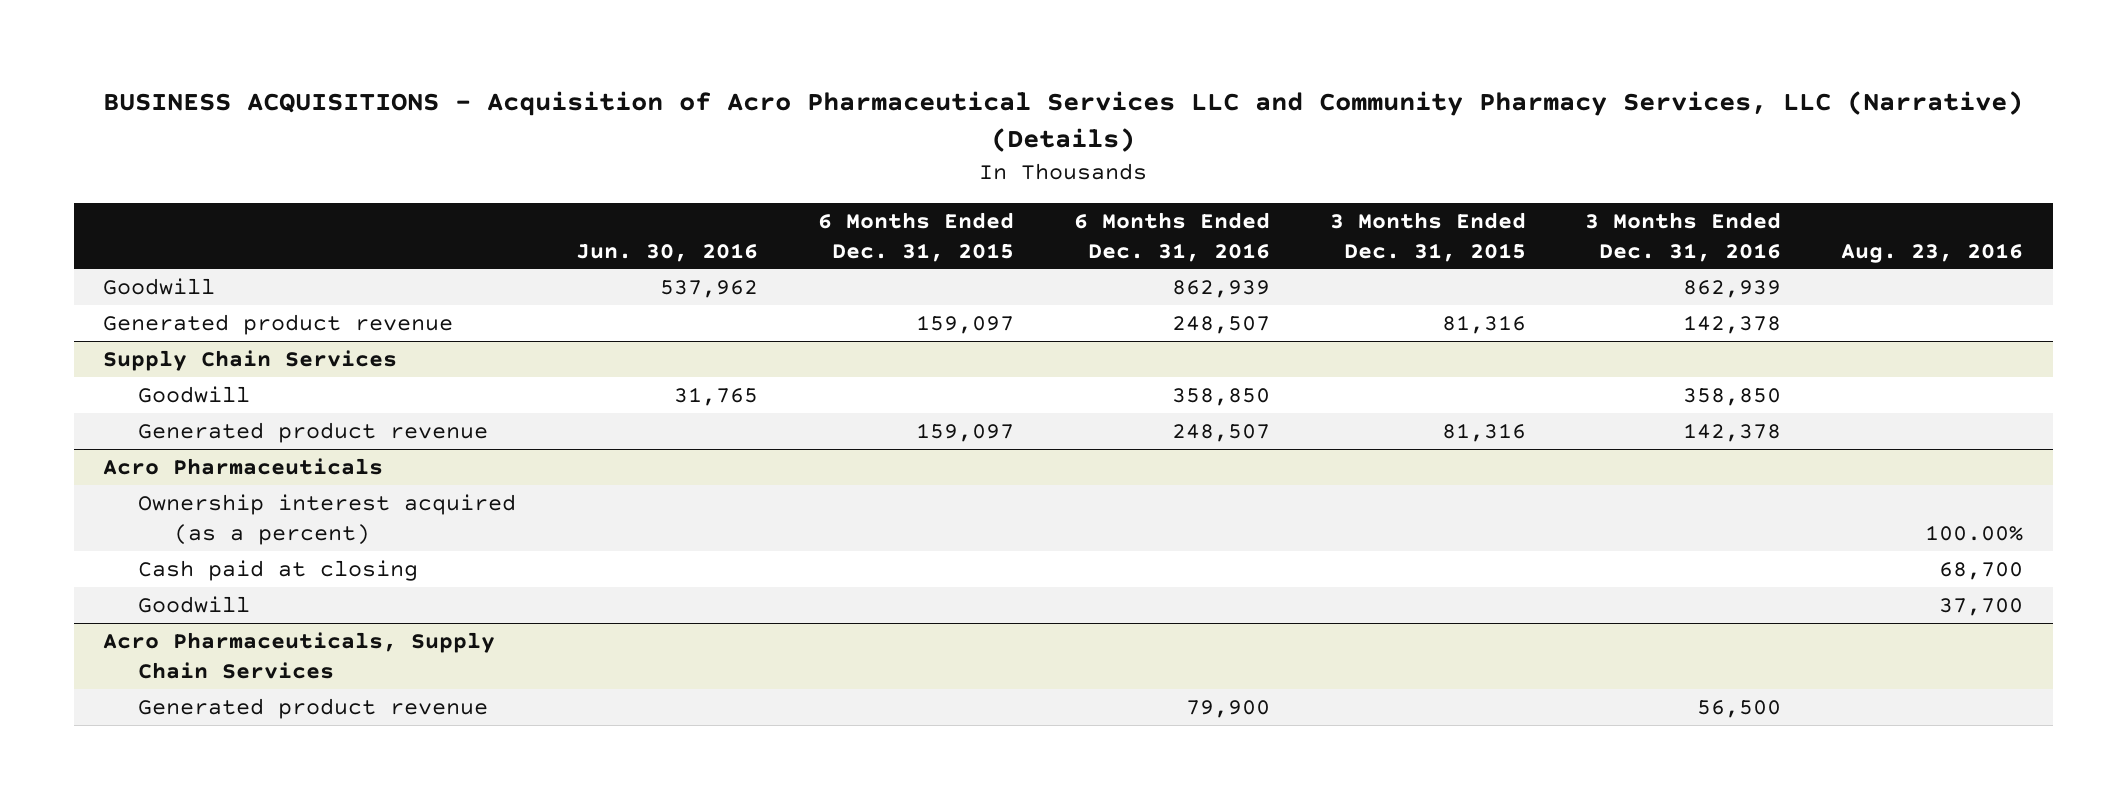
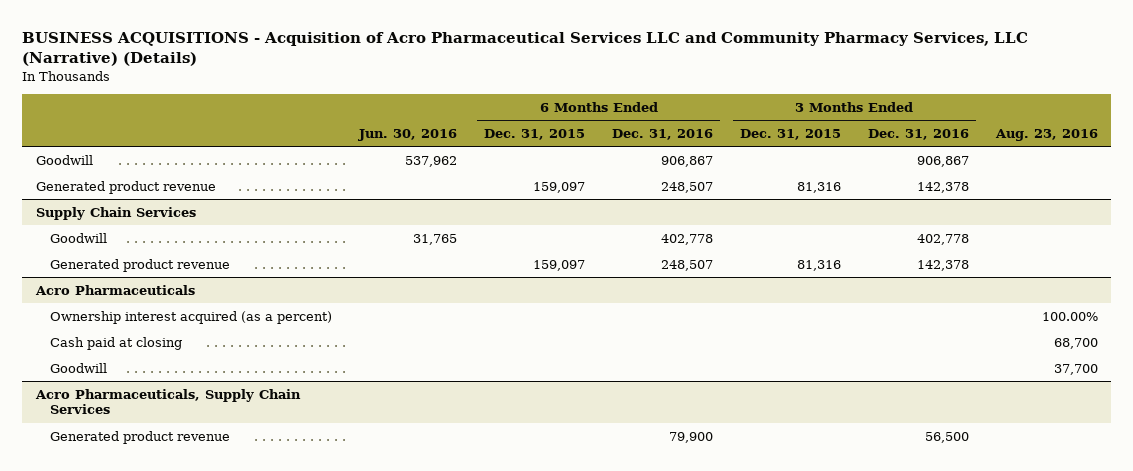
- Goodwill | 537,962 | | 862,939 | | 862,939 |
+ Goodwill | 537,962 | | 906,867 | | 906,867 |
@ Supply Chain Services
- Goodwill | 31,765 | | 358,850 | | 358,850 |
+ Goodwill | 31,765 | | 402,778 | | 402,778 |

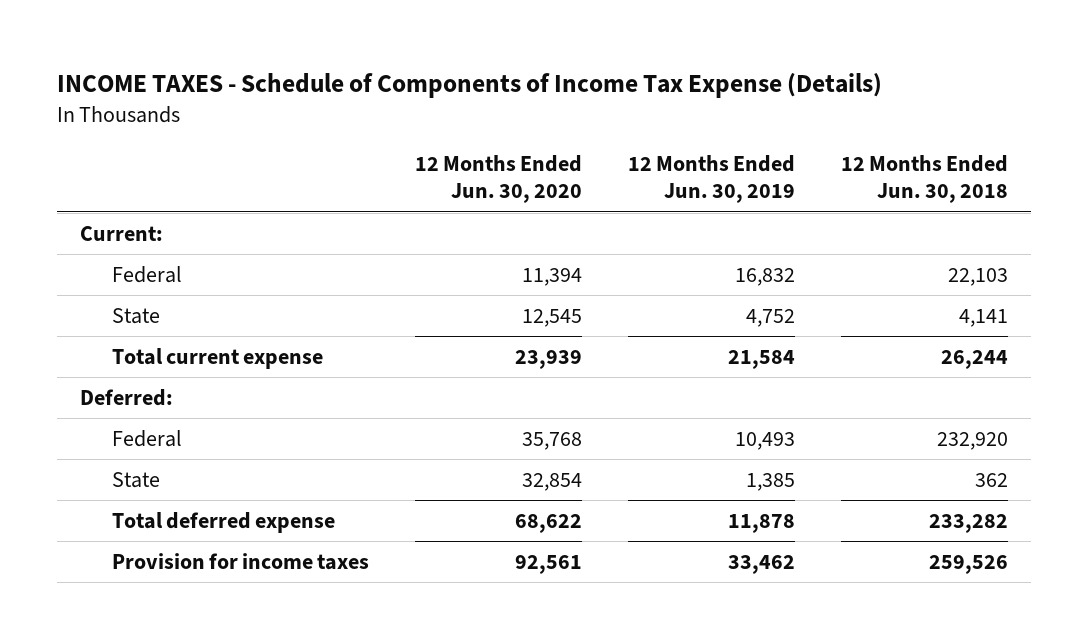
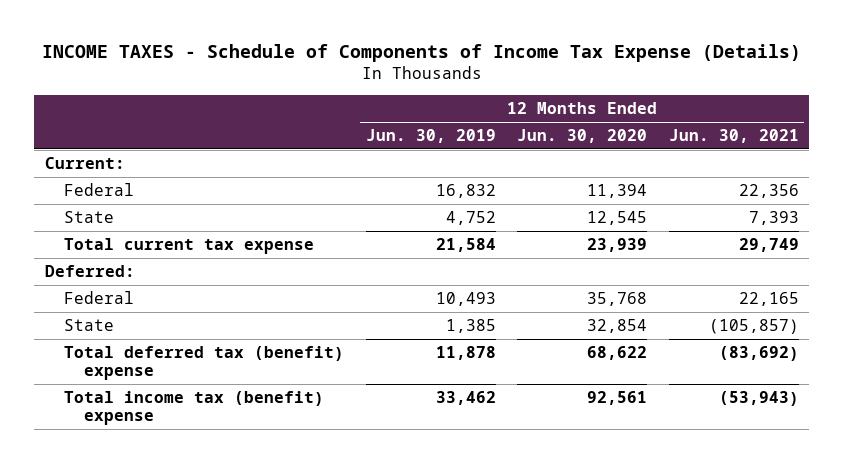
- | 12 Months Ended Jun. 30, 2020 | 12 Months Ended Jun. 30, 2019 | 12 Months Ended Jun. 30, 2018
+ | 12 Months Ended Jun. 30, 2019 | 12 Months Ended Jun. 30, 2020 | 12 Months Ended Jun. 30, 2021
- Total current expense | 23,939 | 21,584 | 26,244
+ Total current tax expense | 21,584 | 23,939 | 29,749
- Total deferred expense | 68,622 | 11,878 | 233,282
- Provision for income taxes | 92,561 | 33,462 | 259,526
+ Total deferred tax (benefit) expense | 11,878 | 68,622 | (83,692)
+ Total income tax (benefit) expense | 33,462 | 92,561 | (53,943)

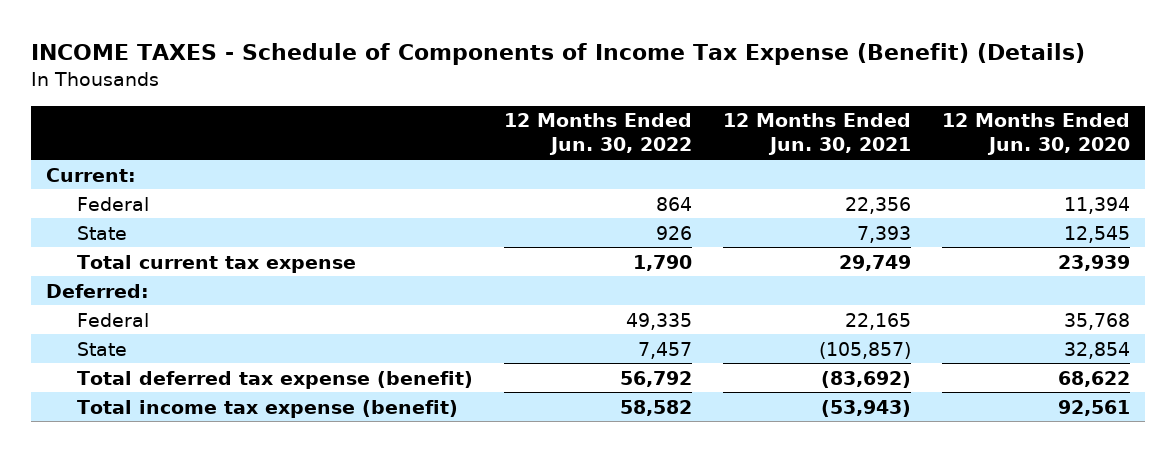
- INCOME TAXES - Schedule of Components of Income Tax Expense (Details)
+ INCOME TAXES - Schedule of Components of Income Tax Expense (Benefit) (Details)
- | 12 Months Ended Jun. 30, 2019 | 12 Months Ended Jun. 30, 2020 | 12 Months Ended Jun. 30, 2021
+ | 12 Months Ended Jun. 30, 2022 | 12 Months Ended Jun. 30, 2021 | 12 Months Ended Jun. 30, 2020
- Total deferred tax (benefit) expense | 11,878 | 68,622 | (83,692)
- Total income tax (benefit) expense | 33,462 | 92,561 | (53,943)
+ Total deferred tax expense (benefit) | 56,792 | (83,692) | 68,622
+ Total income tax expense (benefit) | 58,582 | (53,943) | 92,561

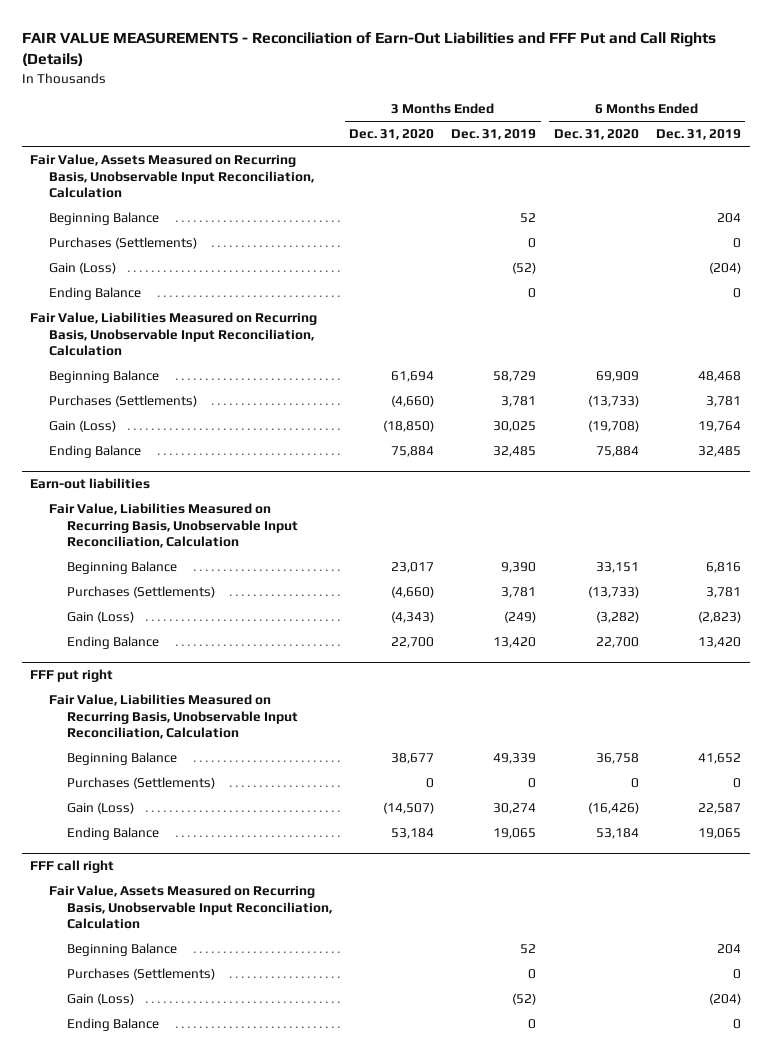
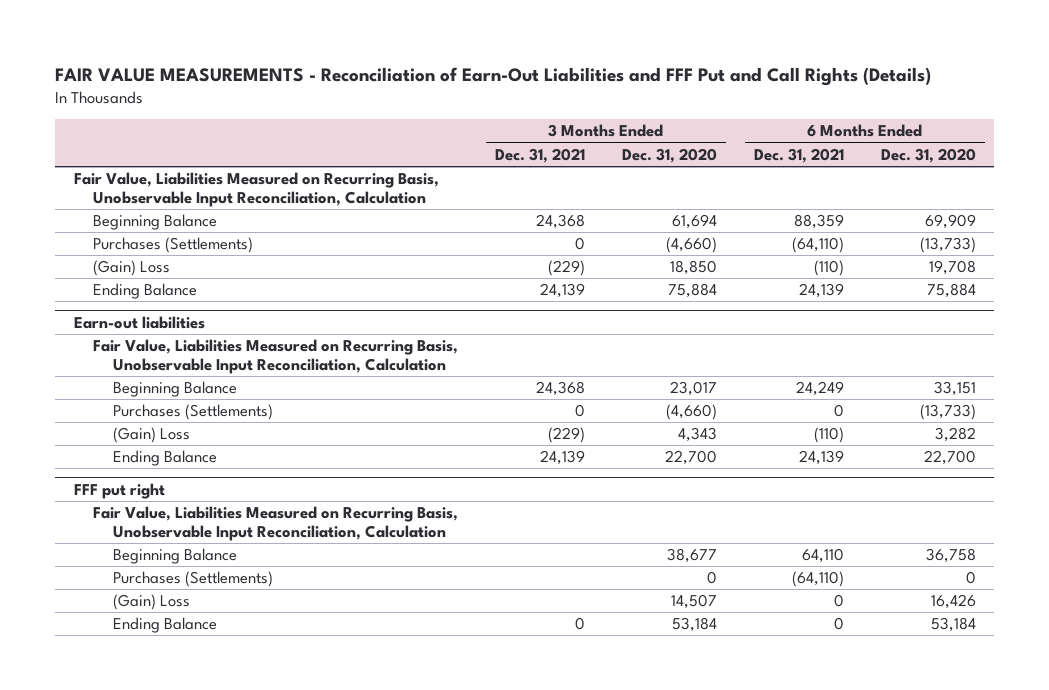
- | 3 Months Ended Dec. 31, 2020 | 3 Months Ended Dec. 31, 2019 | 6 Months Ended Dec. 31, 2020 | 6 Months Ended Dec. 31, 2019
+ | 3 Months Ended Dec. 31, 2021 | 3 Months Ended Dec. 31, 2020 | 6 Months Ended Dec. 31, 2021 | 6 Months Ended Dec. 31, 2020
- Fair Value, Assets Measured on Recurring Basis, Unobservable Input Reconciliation, Calculation
- Beginning Balance | | 52 | | 204
- Purchases (Settlements) | | 0 | | 0
- Gain (Loss) | | (52) | | (204)
- Ending Balance | | 0 | | 0
- Gain (Loss) | (18,850) | 30,025 | (19,708) | 19,764
+ (Gain) Loss | (229) | 18,850 | (110) | 19,708
@ Earn-out liabilities
- Gain (Loss) | (4,343) | (249) | (3,282) | (2,823)
+ (Gain) Loss | (229) | 4,343 | (110) | 3,282
@ FFF put right
- Gain (Loss) | (14,507) | 30,274 | (16,426) | 22,587
+ (Gain) Loss | | 14,507 | 0 | 16,426
- FFF call right
- Fair Value, Assets Measured on Recurring Basis, Unobservable Input Reconciliation, Calculation
- Beginning Balance | | 52 | | 204
- Purchases (Settlements) | | 0 | | 0
- Gain (Loss) | | (52) | | (204)
- Ending Balance | | 0 | | 0

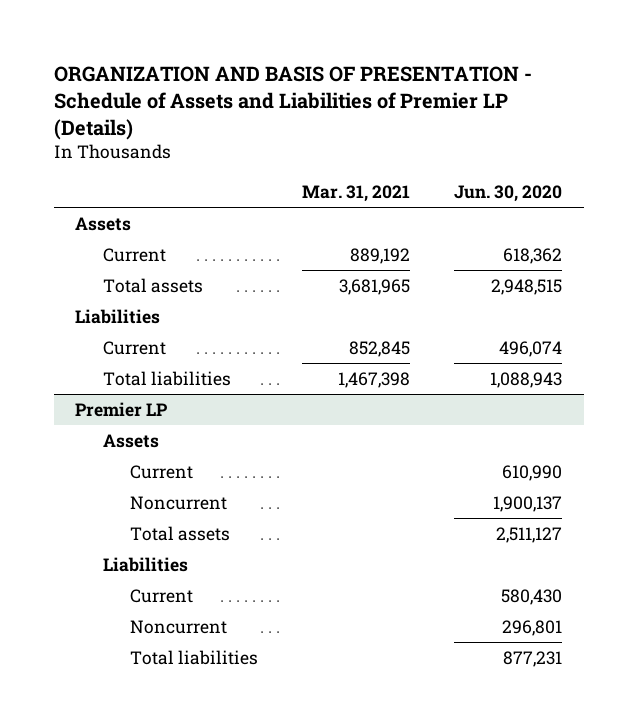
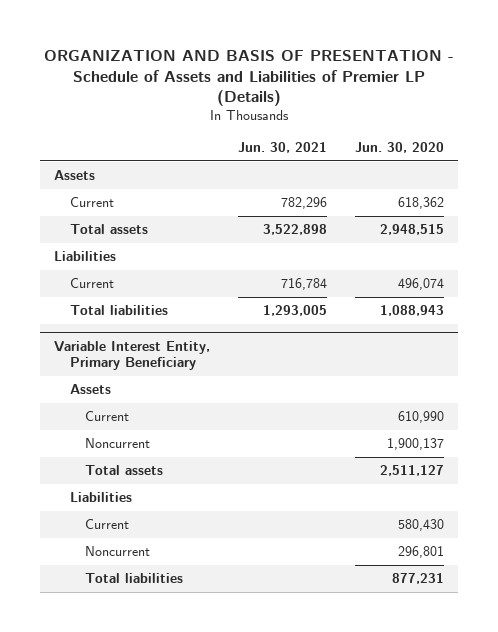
- | Mar. 31, 2021 | Jun. 30, 2020
+ | Jun. 30, 2021 | Jun. 30, 2020
- Premier LP
+ Variable Interest Entity, Primary Beneficiary

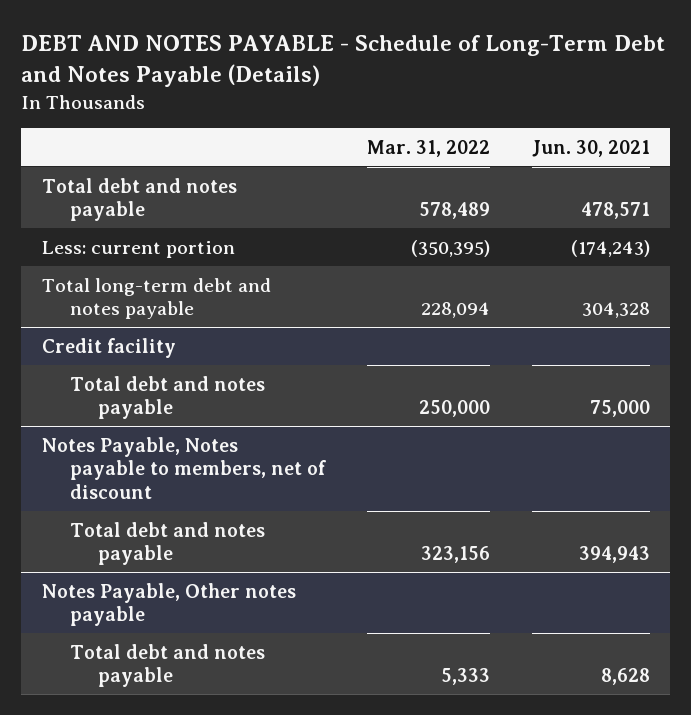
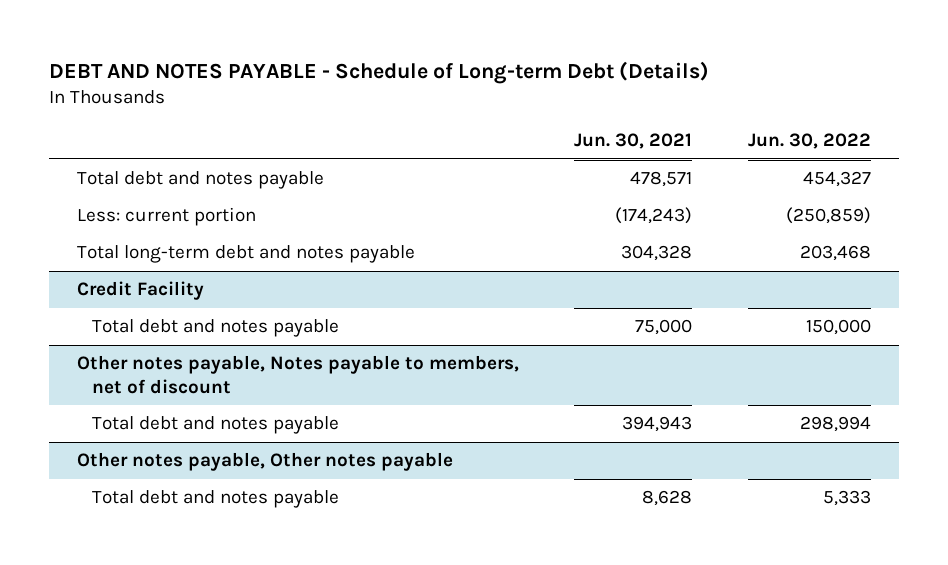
- DEBT AND NOTES PAYABLE - Schedule of Long-Term Debt and Notes Payable (Details)
+ DEBT AND NOTES PAYABLE - Schedule of Long-term Debt (Details)
- | Mar. 31, 2022 | Jun. 30, 2021
+ | Jun. 30, 2021 | Jun. 30, 2022
- Credit facility
+ Credit Facility
- Notes Payable, Notes payable to members, net of discount
+ Other notes payable, Notes payable to members, net of discount
- Notes Payable, Other notes payable
+ Other notes payable, Other notes payable

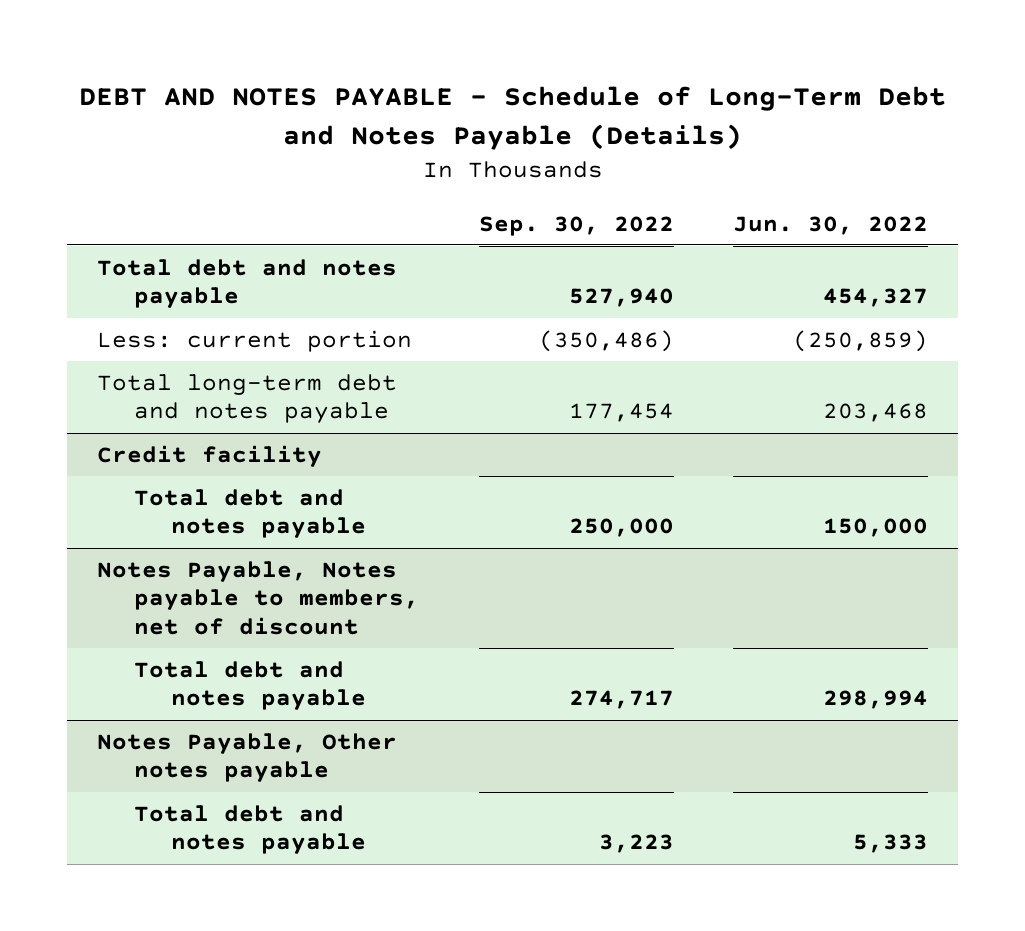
- DEBT AND NOTES PAYABLE - Schedule of Long-term Debt (Details)
+ DEBT AND NOTES PAYABLE - Schedule of Long-Term Debt and Notes Payable (Details)
- | Jun. 30, 2021 | Jun. 30, 2022
+ | Sep. 30, 2022 | Jun. 30, 2022
- Credit Facility
+ Credit facility
- Other notes payable, Notes payable to members, net of discount
+ Notes Payable, Notes payable to members, net of discount
- Other notes payable, Other notes payable
+ Notes Payable, Other notes payable

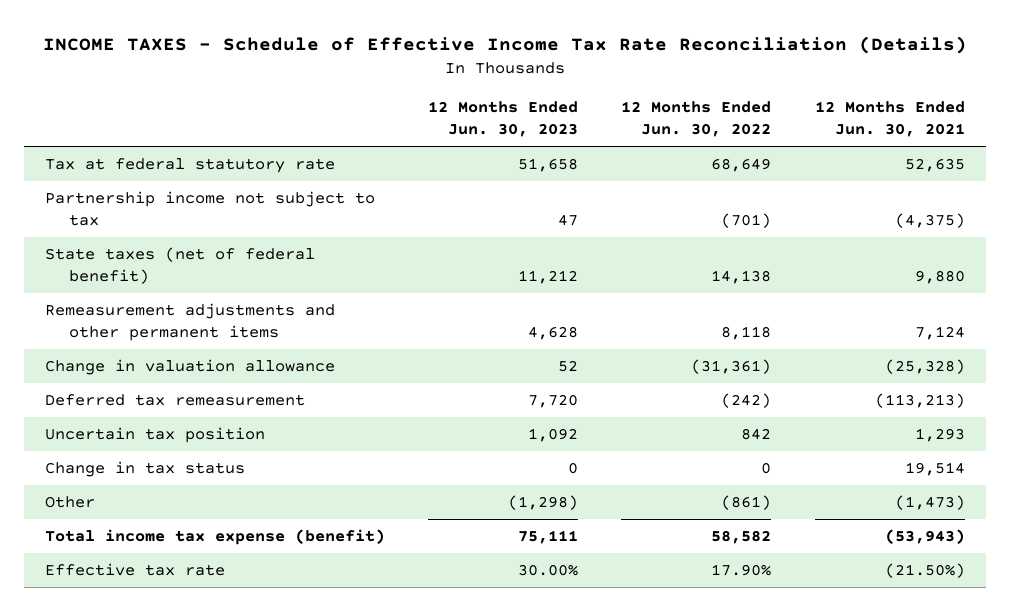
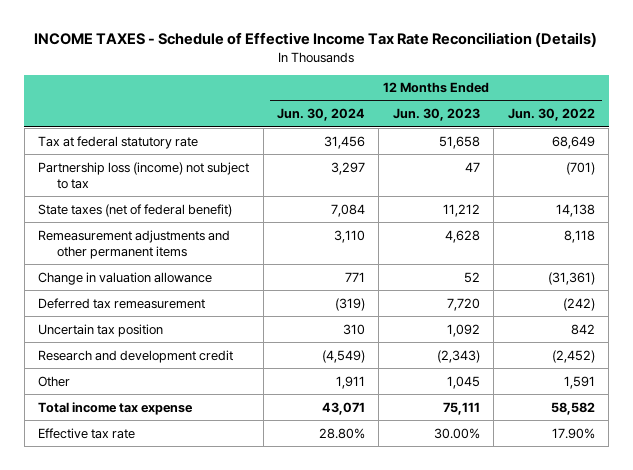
- | 12 Months Ended Jun. 30, 2023 | 12 Months Ended Jun. 30, 2022 | 12 Months Ended Jun. 30, 2021
+ | 12 Months Ended Jun. 30, 2024 | 12 Months Ended Jun. 30, 2023 | 12 Months Ended Jun. 30, 2022
- Partnership income not subject to tax | 47 | (701) | (4,375)
+ Partnership loss (income) not subject to tax | 3,297 | 47 | (701)
- Change in tax status | 0 | 0 | 19,514
- Other | (1,298) | (861) | (1,473)
- Total income tax expense (benefit) | 75,111 | 58,582 | (53,943)
+ Research and development credit | (4,549) | (2,343) | (2,452)
+ Other | 1,911 | 1,045 | 1,591
+ Total income tax expense | 43,071 | 75,111 | 58,582

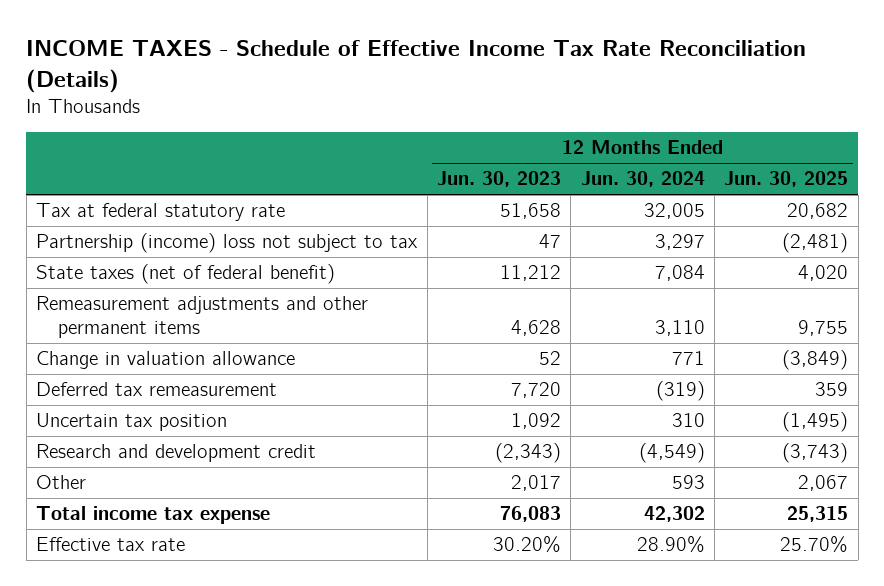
- | 12 Months Ended Jun. 30, 2024 | 12 Months Ended Jun. 30, 2023 | 12 Months Ended Jun. 30, 2022
+ | 12 Months Ended Jun. 30, 2023 | 12 Months Ended Jun. 30, 2024 | 12 Months Ended Jun. 30, 2025
- Tax at federal statutory rate | 31,456 | 51,658 | 68,649
- Partnership loss (income) not subject to tax | 3,297 | 47 | (701)
+ Tax at federal statutory rate | 51,658 | 32,005 | 20,682
+ Partnership (income) loss not subject to tax | 47 | 3,297 | (2,481)
- Other | 1,911 | 1,045 | 1,591
- Total income tax expense | 43,071 | 75,111 | 58,582
- Effective tax rate | 28.80% | 30.00% | 17.90%
+ Other | 2,017 | 593 | 2,067
+ Total income tax expense | 76,083 | 42,302 | 25,315
+ Effective tax rate | 30.20% | 28.90% | 25.70%

